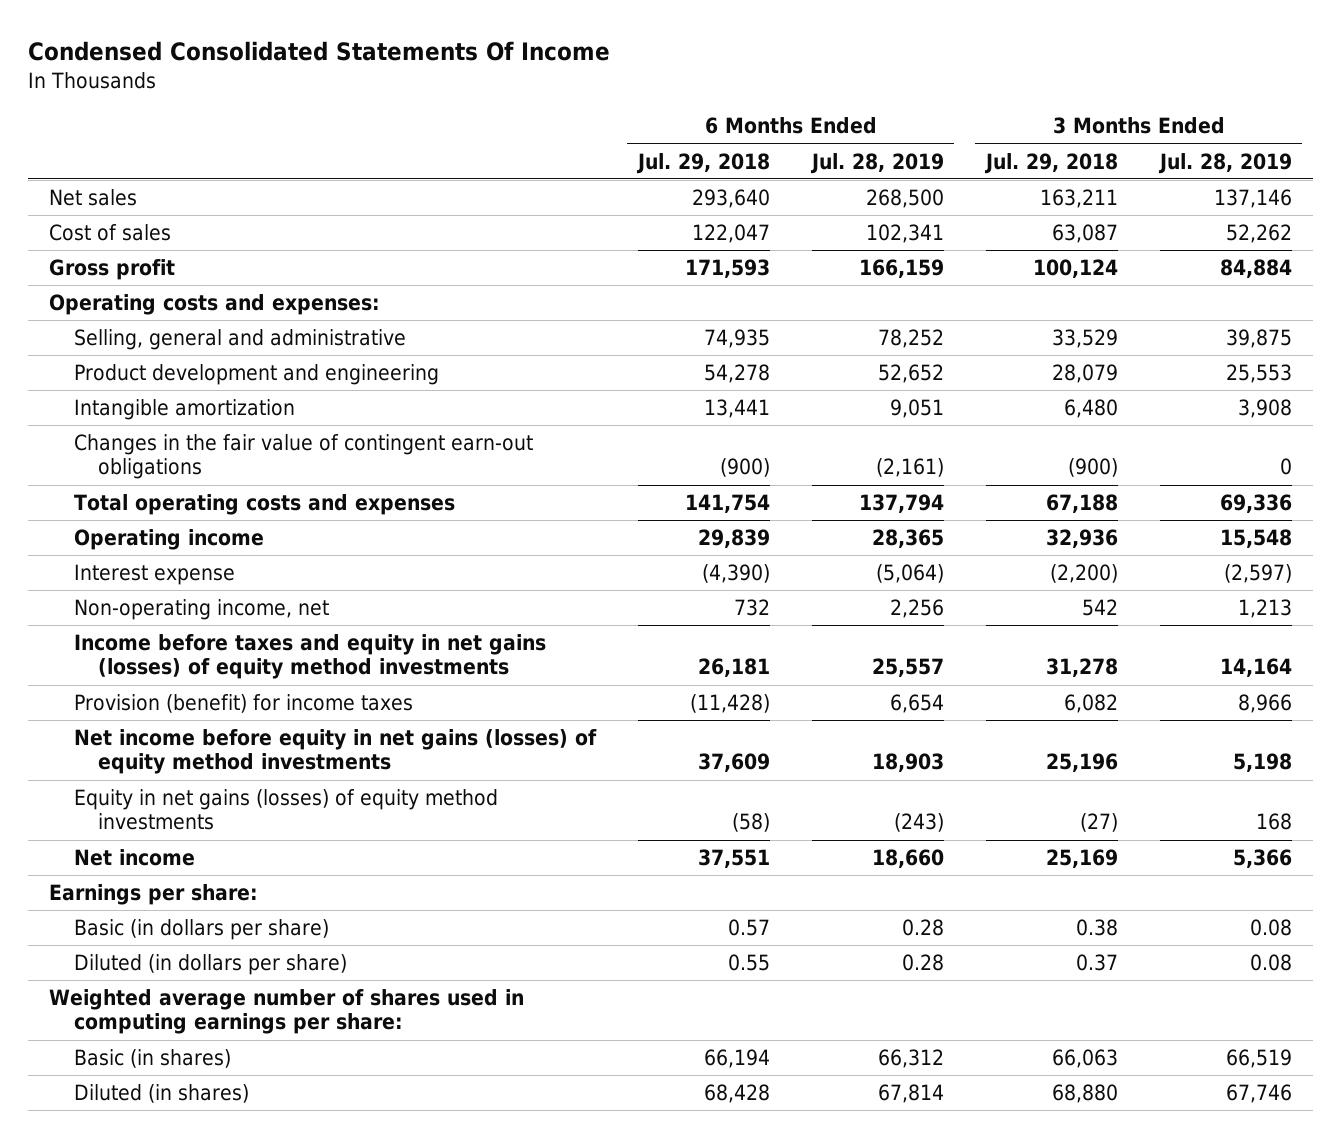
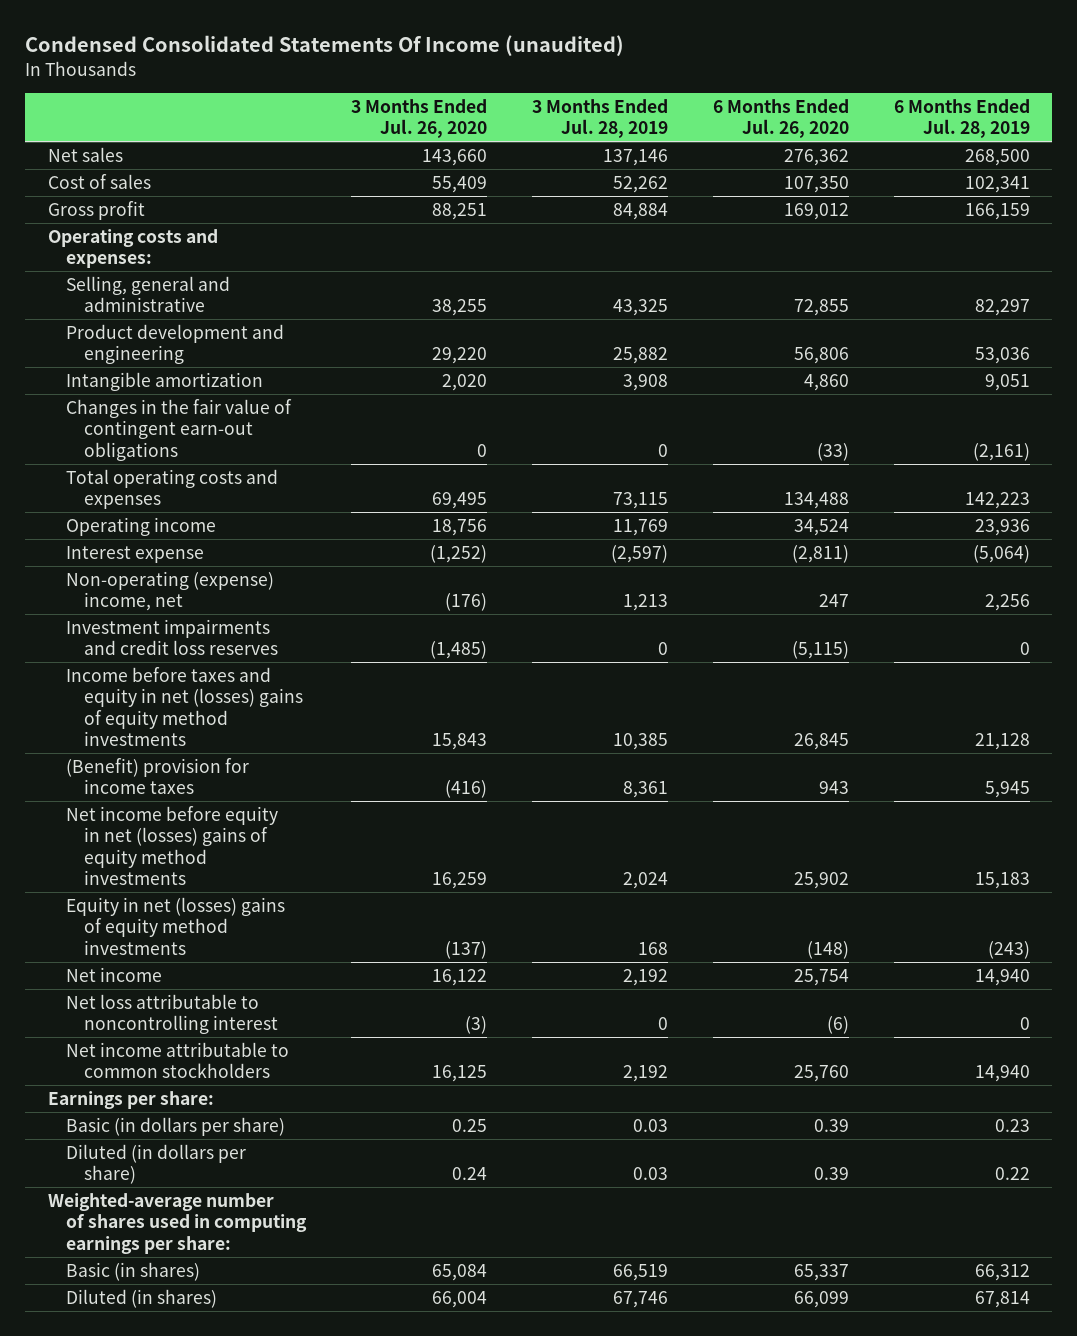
- Condensed Consolidated Statements Of Income
+ Condensed Consolidated Statements Of Income (unaudited)
- | 6 Months Ended Jul. 29, 2018 | 6 Months Ended Jul. 28, 2019 | 3 Months Ended Jul. 29, 2018 | 3 Months Ended Jul. 28, 2019
+ | 3 Months Ended Jul. 26, 2020 | 3 Months Ended Jul. 28, 2019 | 6 Months Ended Jul. 26, 2020 | 6 Months Ended Jul. 28, 2019
- Selling, general and administrative | 74,935 | 78,252 | 33,529 | 39,875
- Product development and engineering | 54,278 | 52,652 | 28,079 | 25,553
+ Selling, general and administrative | 38,255 | 43,325 | 72,855 | 82,297
+ Product development and engineering | 29,220 | 25,882 | 56,806 | 53,036
- Total operating costs and expenses | 141,754 | 137,794 | 67,188 | 69,336
- Operating income | 29,839 | 28,365 | 32,936 | 15,548
+ Total operating costs and expenses | 69,495 | 73,115 | 134,488 | 142,223
+ Operating income | 18,756 | 11,769 | 34,524 | 23,936
- Non-operating income, net | 732 | 2,256 | 542 | 1,213
- Income before taxes and equity in net gains (losses) of equity method investments | 26,181 | 25,557 | 31,278 | 14,164
- Provision (benefit) for income taxes | (11,428) | 6,654 | 6,082 | 8,966
- Net income before equity in net gains (losses) of equity method investments | 37,609 | 18,903 | 25,196 | 5,198
- Equity in net gains (losses) of equity method investments | (58) | (243) | (27) | 168
- Net income | 37,551 | 18,660 | 25,169 | 5,366
+ Non-operating (expense) income, net | (176) | 1,213 | 247 | 2,256
+ Investment impairments and credit loss reserves | (1,485) | 0 | (5,115) | 0
+ Income before taxes and equity in net (losses) gains of equity method investments | 15,843 | 10,385 | 26,845 | 21,128
+ (Benefit) provision for income taxes | (416) | 8,361 | 943 | 5,945
+ Net income before equity in net (losses) gains of equity method investments | 16,259 | 2,024 | 25,902 | 15,183
+ Equity in net (losses) gains of equity method investments | (137) | 168 | (148) | (243)
+ Net income | 16,122 | 2,192 | 25,754 | 14,940
+ Net loss attributable to noncontrolling interest | (3) | 0 | (6) | 0
+ Net income attributable to common stockholders | 16,125 | 2,192 | 25,760 | 14,940
- Basic (in dollars per share) | 0.57 | 0.28 | 0.38 | 0.08
- Diluted (in dollars per share) | 0.55 | 0.28 | 0.37 | 0.08
- Weighted average number of shares used in computing earnings per share:
+ Basic (in dollars per share) | 0.25 | 0.03 | 0.39 | 0.23
+ Diluted (in dollars per share) | 0.24 | 0.03 | 0.39 | 0.22
+ Weighted-average number of shares used in computing earnings per share:

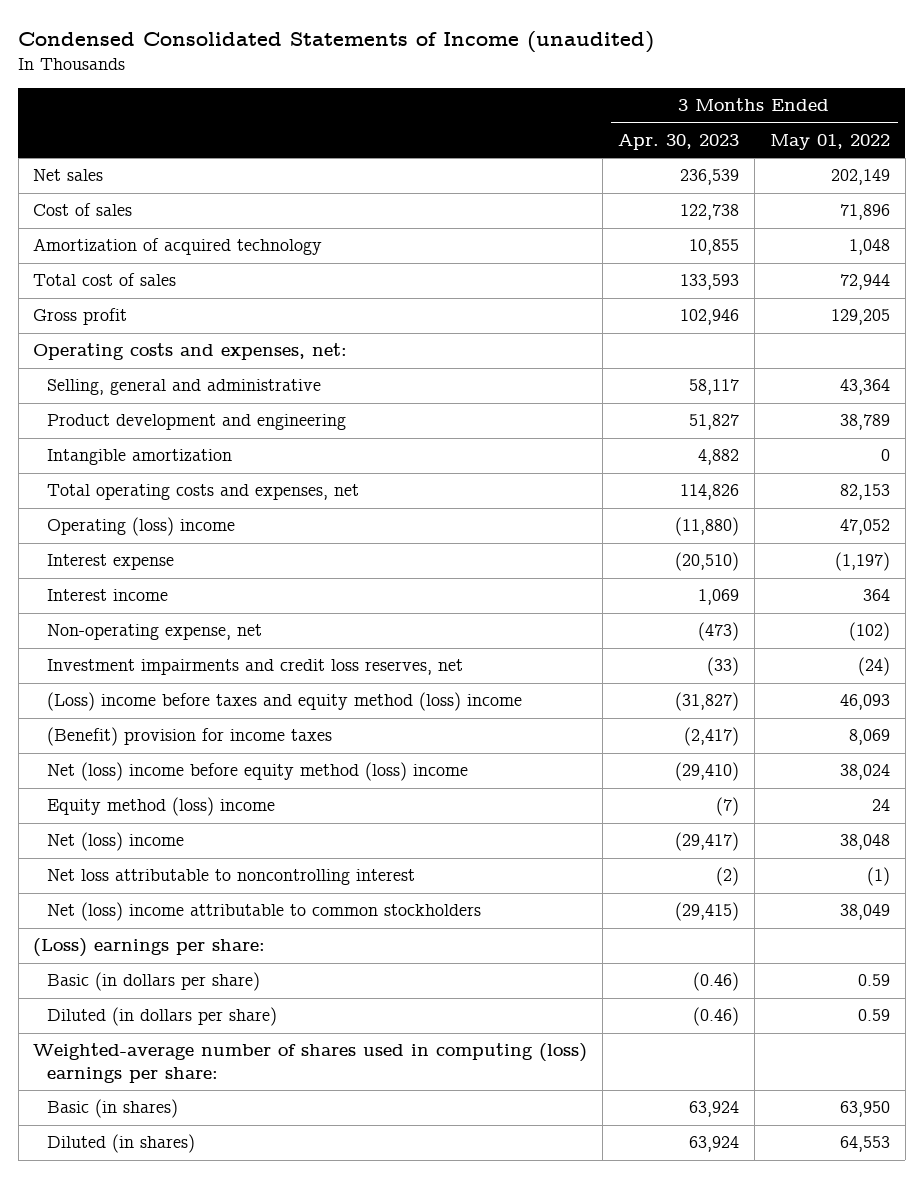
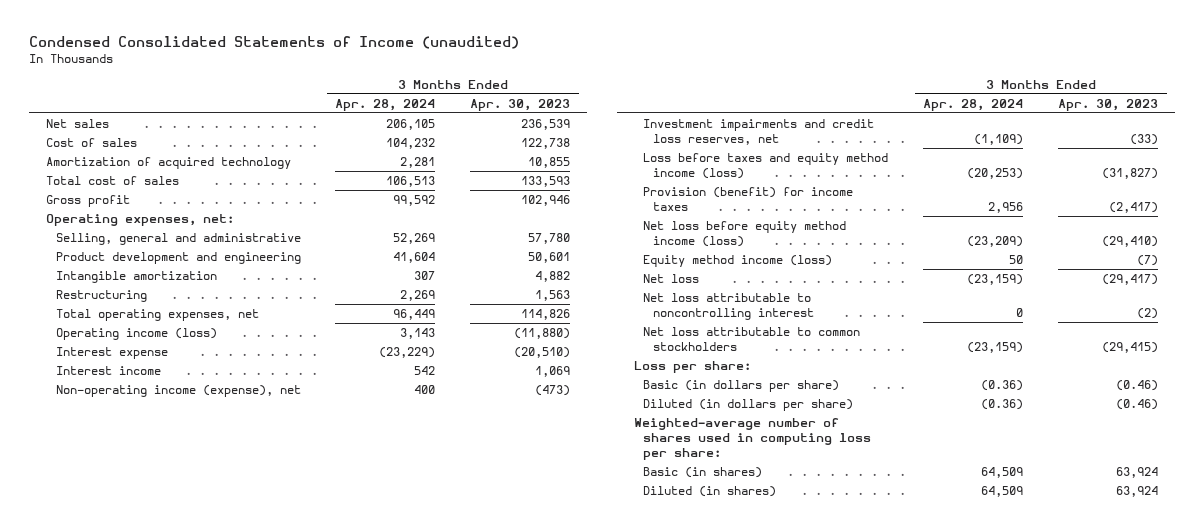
- | 3 Months Ended Apr. 30, 2023 | 3 Months Ended May 01, 2022
+ | 3 Months Ended Apr. 28, 2024 | 3 Months Ended Apr. 30, 2023
- Operating costs and expenses, net:
- Selling, general and administrative | 58,117 | 43,364
- Product development and engineering | 51,827 | 38,789
+ Operating expenses, net:
+ Selling, general and administrative | 52,269 | 57,780
+ Product development and engineering | 41,604 | 50,601
- Total operating costs and expenses, net | 114,826 | 82,153
- Operating (loss) income | (11,880) | 47,052
+ Restructuring | 2,269 | 1,563
+ Total operating expenses, net | 96,449 | 114,826
+ Operating income (loss) | 3,143 | (11,880)
- Non-operating expense, net | (473) | (102)
+ Non-operating income (expense), net | 400 | (473)
- (Loss) income before taxes and equity method (loss) income | (31,827) | 46,093
- (Benefit) provision for income taxes | (2,417) | 8,069
- Net (loss) income before equity method (loss) income | (29,410) | 38,024
- Equity method (loss) income | (7) | 24
- Net (loss) income | (29,417) | 38,048
+ Loss before taxes and equity method income (loss) | (20,253) | (31,827)
+ Provision (benefit) for income taxes | 2,956 | (2,417)
+ Net loss before equity method income (loss) | (23,209) | (29,410)
+ Equity method income (loss) | 50 | (7)
+ Net loss | (23,159) | (29,417)
- Net (loss) income attributable to common stockholders | (29,415) | 38,049
- (Loss) earnings per share:
+ Net loss attributable to common stockholders | (23,159) | (29,415)
+ Loss per share:
- Weighted-average number of shares used in computing (loss) earnings per share:
+ Weighted-average number of shares used in computing loss per share:

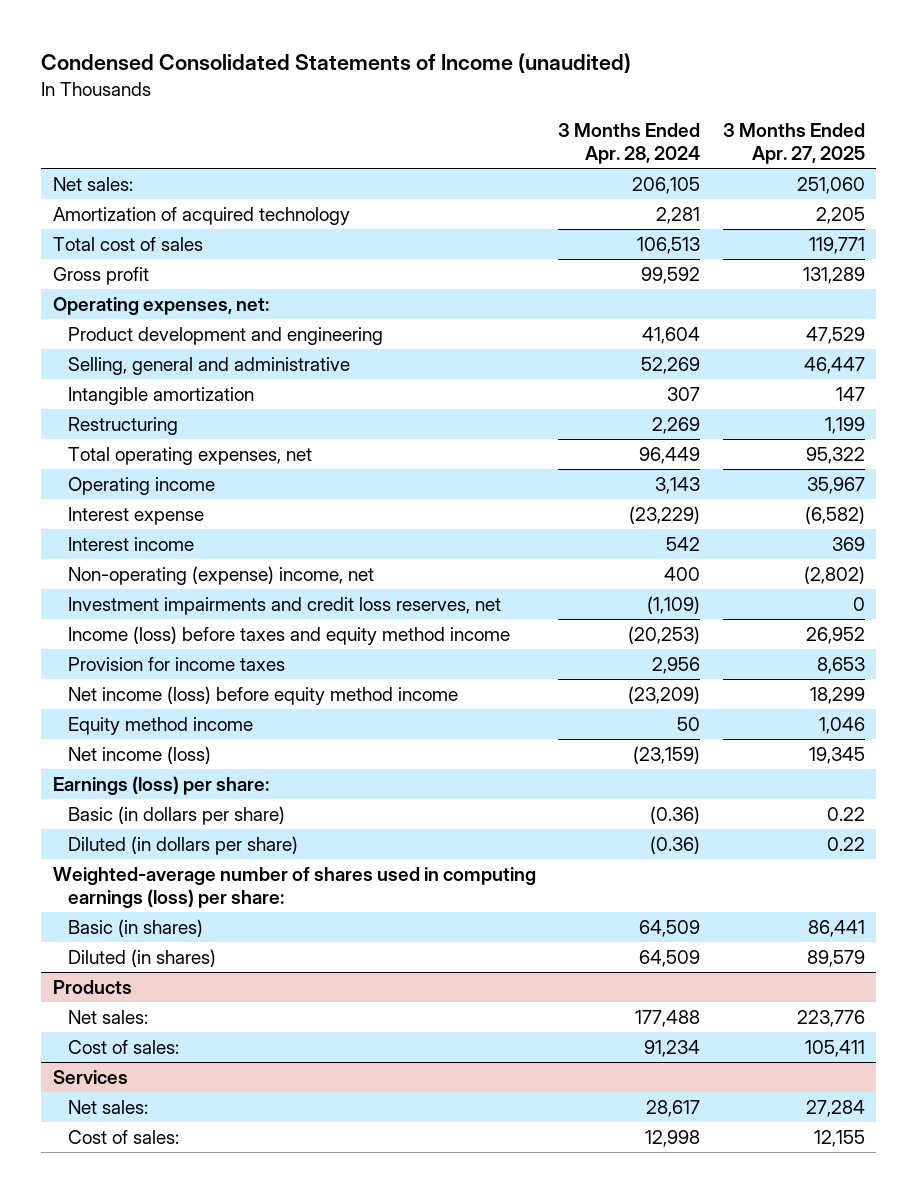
- | 3 Months Ended Apr. 28, 2024 | 3 Months Ended Apr. 30, 2023
+ | 3 Months Ended Apr. 28, 2024 | 3 Months Ended Apr. 27, 2025
- Net sales | 206,105 | 236,539
- Cost of sales | 104,232 | 122,738
+ Net sales: | 206,105 | 251,060
moved down: Selling, general and administrative | 52,269 | 46,447
- Operating income (loss) | 3,143 | (11,880)
+ Operating income | 3,143 | 35,967
- Non-operating income (expense), net | 400 | (473)
+ Non-operating (expense) income, net | 400 | (2,802)
- Loss before taxes and equity method income (loss) | (20,253) | (31,827)
- Provision (benefit) for income taxes | 2,956 | (2,417)
- Net loss before equity method income (loss) | (23,209) | (29,410)
- Equity method income (loss) | 50 | (7)
- Net loss | (23,159) | (29,417)
- Net loss attributable to noncontrolling interest | 0 | (2)
- Net loss attributable to common stockholders | (23,159) | (29,415)
- Loss per share:
+ Income (loss) before taxes and equity method income | (20,253) | 26,952
+ Provision for income taxes | 2,956 | 8,653
+ Net income (loss) before equity method income | (23,209) | 18,299
+ Equity method income | 50 | 1,046
+ Net income (loss) | (23,159) | 19,345
+ Earnings (loss) per share:
- Weighted-average number of shares used in computing loss per share:
+ Weighted-average number of shares used in computing earnings (loss) per share:
+ Products
+ Net sales: | 177,488 | 223,776
+ Cost of sales: | 91,234 | 105,411
+ Services
+ Net sales: | 28,617 | 27,284
+ Cost of sales: | 12,998 | 12,155

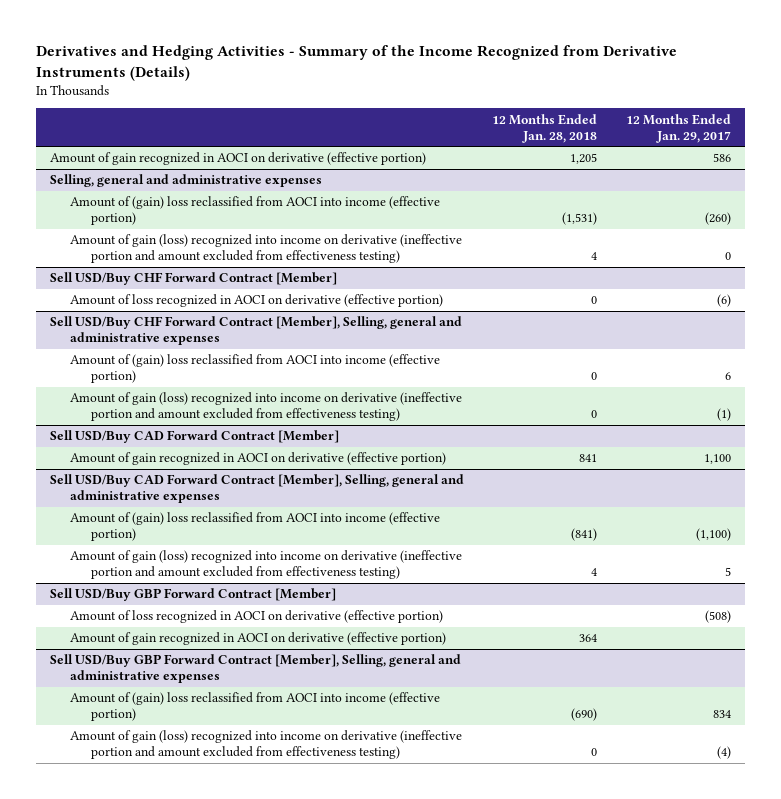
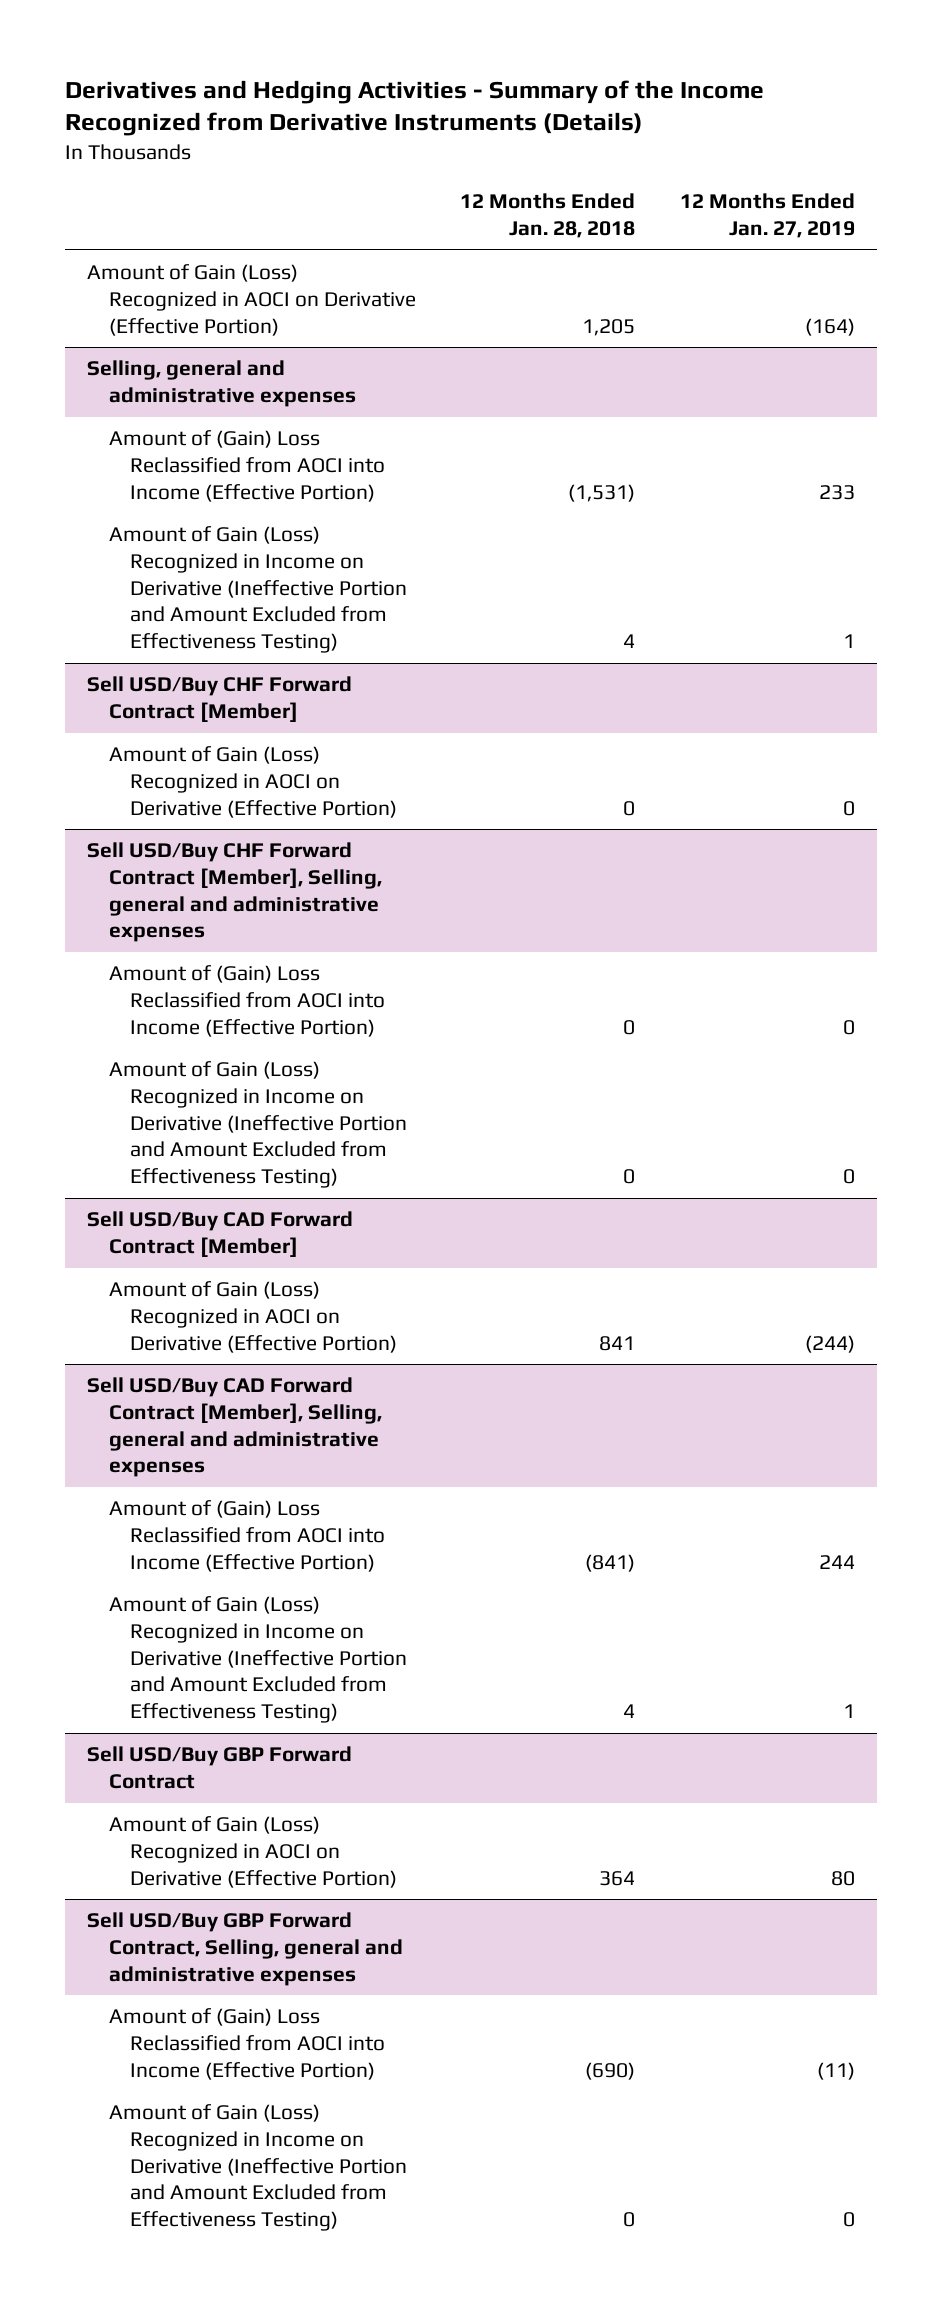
- | 12 Months Ended Jan. 28, 2018 | 12 Months Ended Jan. 29, 2017
+ | 12 Months Ended Jan. 28, 2018 | 12 Months Ended Jan. 27, 2019
- Amount of gain recognized in AOCI on derivative (effective portion) | 1,205 | 586
+ Amount of Gain (Loss) Recognized in AOCI on Derivative (Effective Portion) | 1,205 | (164)
@ Selling, general and administrative expenses
- Amount of (gain) loss reclassified from AOCI into income (effective portion) | (1,531) | (260)
- Amount of gain (loss) recognized into income on derivative (ineffective portion and amount excluded from effectiveness testing) | 4 | 0
+ Amount of (Gain) Loss Reclassified from AOCI into Income (Effective Portion) | (1,531) | 233
+ Amount of Gain (Loss) Recognized in Income on Derivative (Ineffective Portion and Amount Excluded from Effectiveness Testing) | 4 | 1
@ Sell USD/Buy CHF Forward Contract [Member]
- Amount of loss recognized in AOCI on derivative (effective portion) | 0 | (6)
+ Amount of Gain (Loss) Recognized in AOCI on Derivative (Effective Portion) | 0 | 0
@ Sell USD/Buy CHF Forward Contract [Member], Selling, general and administrative expenses
- Amount of (gain) loss reclassified from AOCI into income (effective portion) | 0 | 6
- Amount of gain (loss) recognized into income on derivative (ineffective portion and amount excluded from effectiveness testing) | 0 | (1)
+ Amount of (Gain) Loss Reclassified from AOCI into Income (Effective Portion) | 0 | 0
+ Amount of Gain (Loss) Recognized in Income on Derivative (Ineffective Portion and Amount Excluded from Effectiveness Testing) | 0 | 0
@ Sell USD/Buy CAD Forward Contract [Member]
- Amount of gain recognized in AOCI on derivative (effective portion) | 841 | 1,100
+ Amount of Gain (Loss) Recognized in AOCI on Derivative (Effective Portion) | 841 | (244)
@ Sell USD/Buy CAD Forward Contract [Member], Selling, general and administrative expenses
- Amount of (gain) loss reclassified from AOCI into income (effective portion) | (841) | (1,100)
- Amount of gain (loss) recognized into income on derivative (ineffective portion and amount excluded from effectiveness testing) | 4 | 5
- Sell USD/Buy GBP Forward Contract [Member]
- Amount of loss recognized in AOCI on derivative (effective portion) | | (508)
- Amount of gain recognized in AOCI on derivative (effective portion) | 364 |
- Sell USD/Buy GBP Forward Contract [Member], Selling, general and administrative expenses
- Amount of (gain) loss reclassified from AOCI into income (effective portion) | (690) | 834
- Amount of gain (loss) recognized into income on derivative (ineffective portion and amount excluded from effectiveness testing) | 0 | (4)
@ Sell USD/Buy CAD Forward Contract [Member], Selling, general and administrative expenses
+ Amount of (Gain) Loss Reclassified from AOCI into Income (Effective Portion) | (841) | 244
+ Amount of Gain (Loss) Recognized in Income on Derivative (Ineffective Portion and Amount Excluded from Effectiveness Testing) | 4 | 1
+ Sell USD/Buy GBP Forward Contract
+ Amount of Gain (Loss) Recognized in AOCI on Derivative (Effective Portion) | 364 | 80
+ Sell USD/Buy GBP Forward Contract, Selling, general and administrative expenses
+ Amount of (Gain) Loss Reclassified from AOCI into Income (Effective Portion) | (690) | (11)
+ Amount of Gain (Loss) Recognized in Income on Derivative (Ineffective Portion and Amount Excluded from Effectiveness Testing) | 0 | 0

